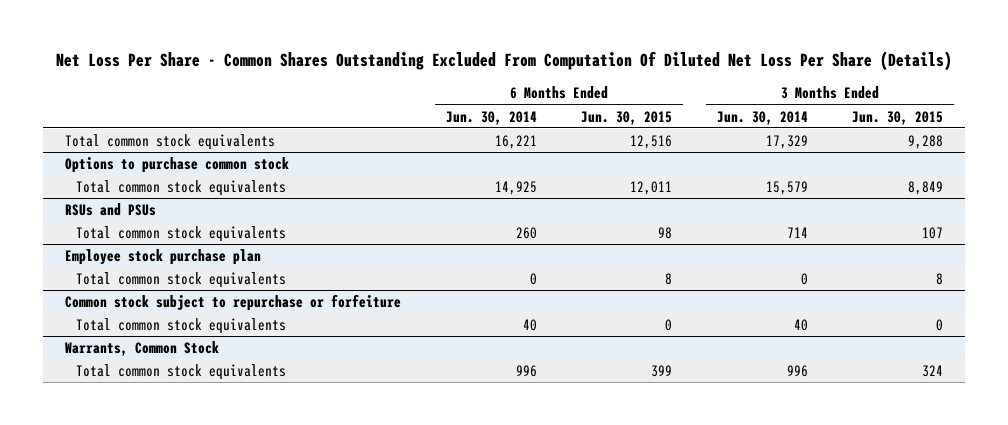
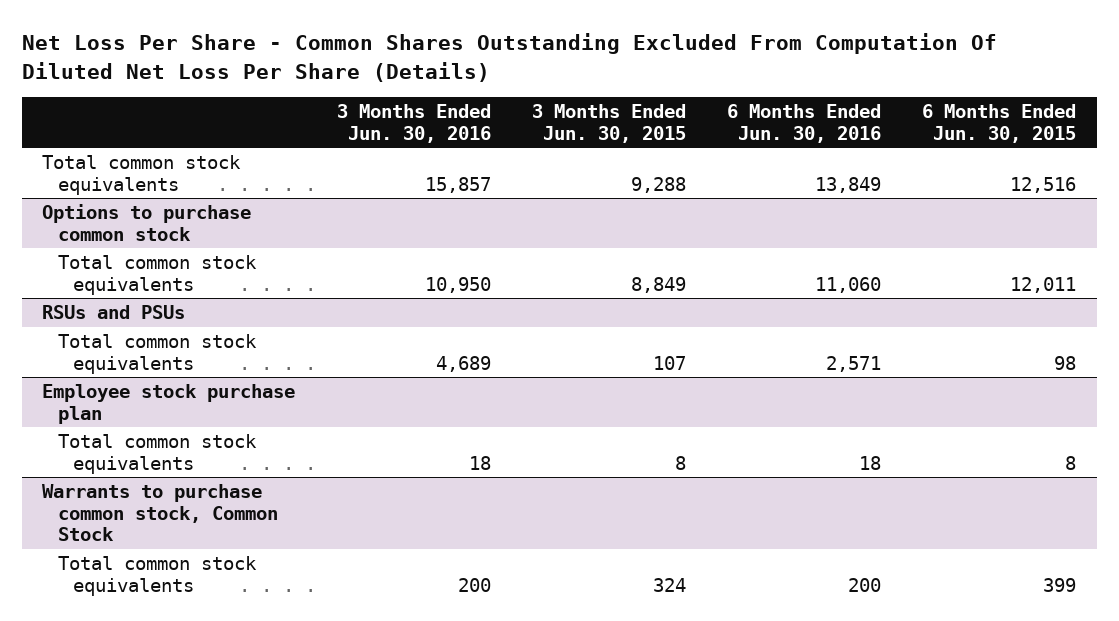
- | 6 Months Ended Jun. 30, 2014 | 6 Months Ended Jun. 30, 2015 | 3 Months Ended Jun. 30, 2014 | 3 Months Ended Jun. 30, 2015
+ | 3 Months Ended Jun. 30, 2016 | 3 Months Ended Jun. 30, 2015 | 6 Months Ended Jun. 30, 2016 | 6 Months Ended Jun. 30, 2015
- Common stock subject to repurchase or forfeiture
- Total common stock equivalents | 40 | 0 | 40 | 0
- Warrants, Common Stock
+ Warrants to purchase common stock, Common Stock

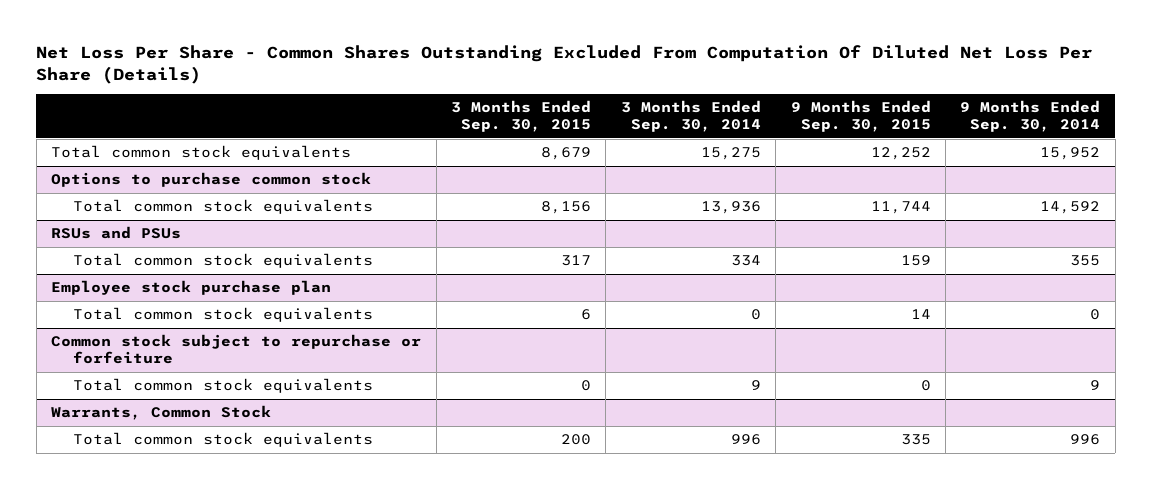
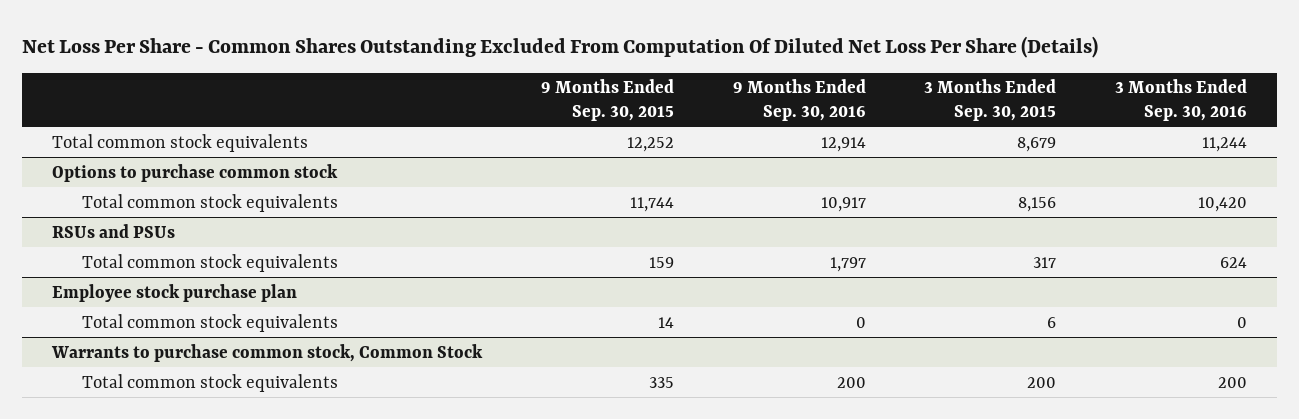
- | 3 Months Ended Sep. 30, 2015 | 3 Months Ended Sep. 30, 2014 | 9 Months Ended Sep. 30, 2015 | 9 Months Ended Sep. 30, 2014
+ | 9 Months Ended Sep. 30, 2015 | 9 Months Ended Sep. 30, 2016 | 3 Months Ended Sep. 30, 2015 | 3 Months Ended Sep. 30, 2016
- Common stock subject to repurchase or forfeiture
- Total common stock equivalents | 0 | 9 | 0 | 9
- Warrants, Common Stock
+ Warrants to purchase common stock, Common Stock

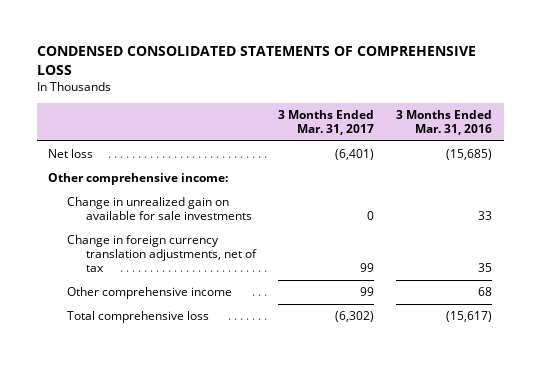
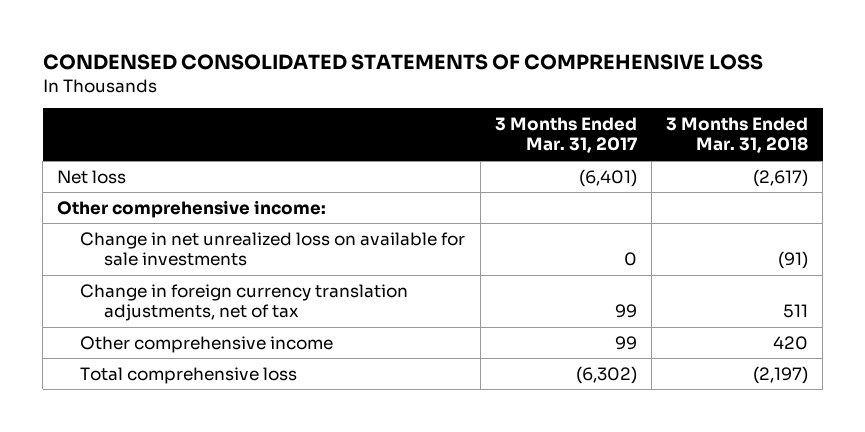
- | 3 Months Ended Mar. 31, 2017 | 3 Months Ended Mar. 31, 2016
+ | 3 Months Ended Mar. 31, 2017 | 3 Months Ended Mar. 31, 2018
- Change in unrealized gain on available for sale investments | 0 | 33
+ Change in net unrealized loss on available for sale investments | 0 | (91)

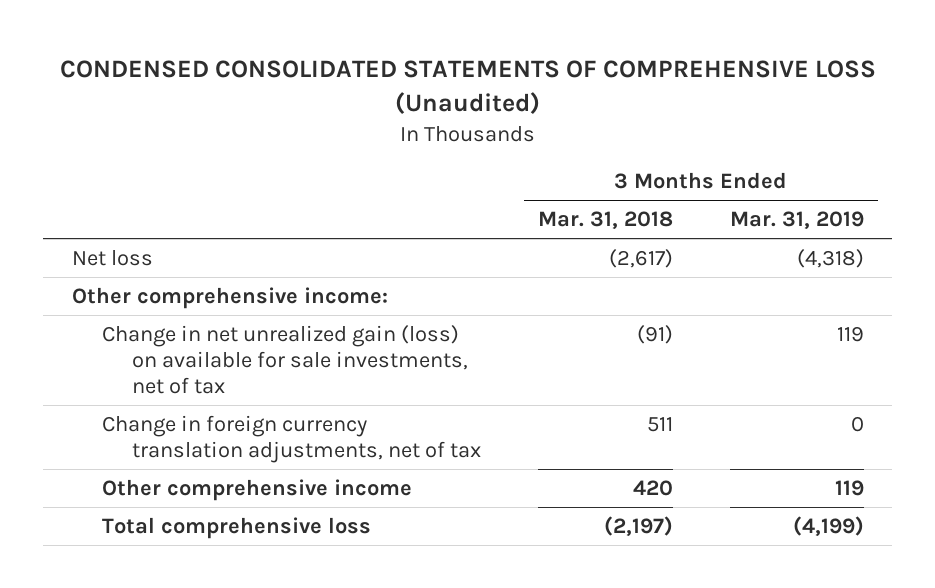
- CONDENSED CONSOLIDATED STATEMENTS OF COMPREHENSIVE LOSS
+ CONDENSED CONSOLIDATED STATEMENTS OF COMPREHENSIVE LOSS (Unaudited)
- | 3 Months Ended Mar. 31, 2017 | 3 Months Ended Mar. 31, 2018
+ | 3 Months Ended Mar. 31, 2018 | 3 Months Ended Mar. 31, 2019
- Change in net unrealized loss on available for sale investments | 0 | (91)
+ Change in net unrealized gain (loss) on available for sale investments, net of tax | (91) | 119

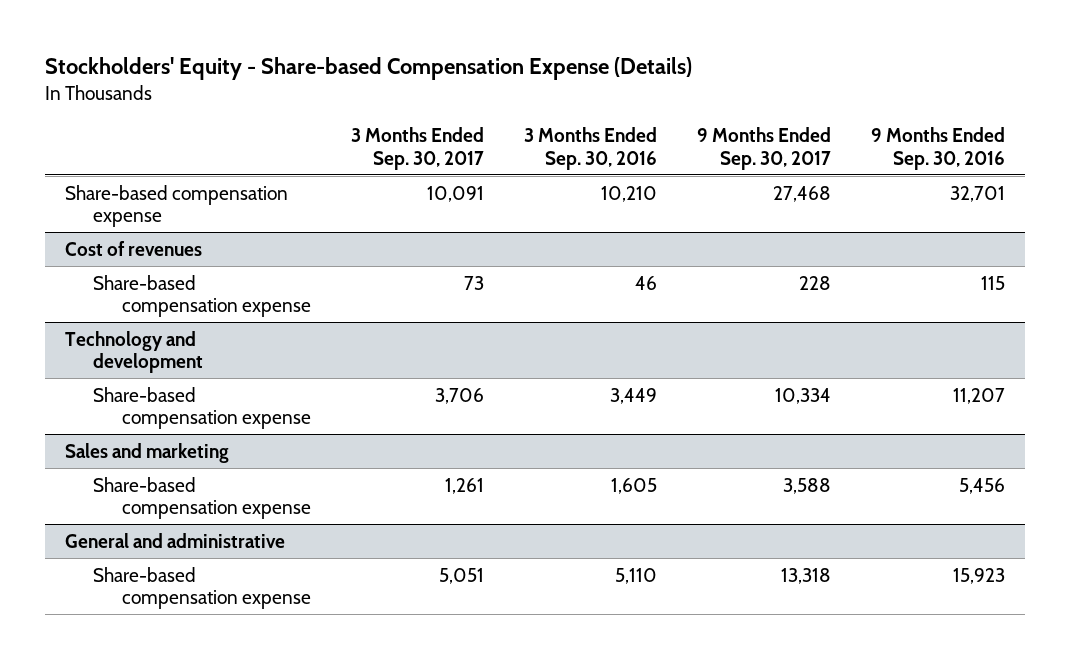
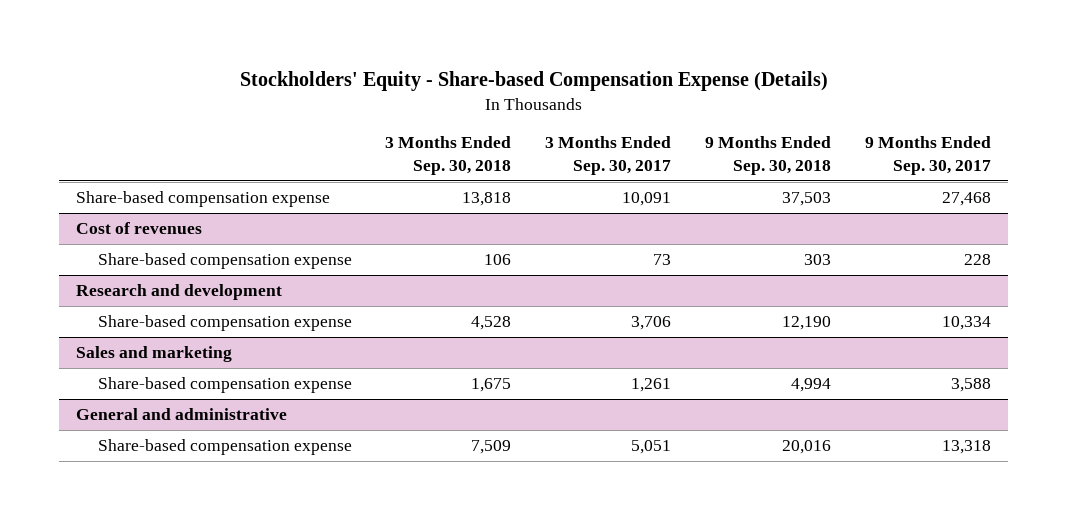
- | 3 Months Ended Sep. 30, 2017 | 3 Months Ended Sep. 30, 2016 | 9 Months Ended Sep. 30, 2017 | 9 Months Ended Sep. 30, 2016
+ | 3 Months Ended Sep. 30, 2018 | 3 Months Ended Sep. 30, 2017 | 9 Months Ended Sep. 30, 2018 | 9 Months Ended Sep. 30, 2017
- Technology and development
+ Research and development

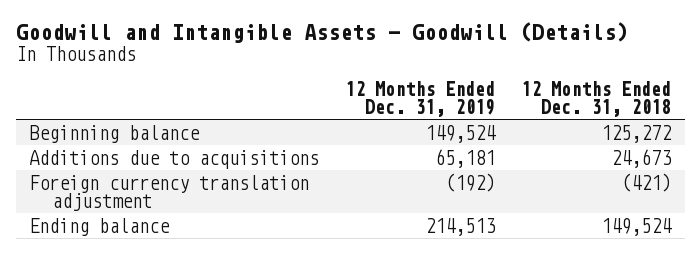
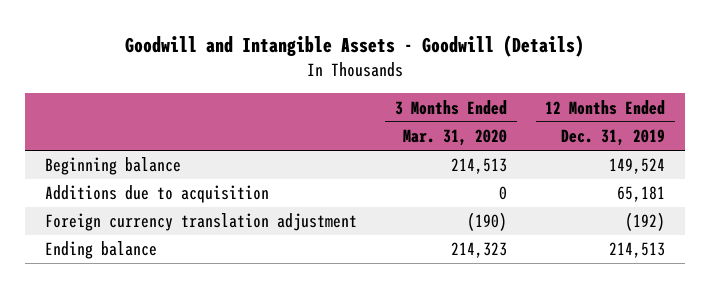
- | 12 Months Ended Dec. 31, 2019 | 12 Months Ended Dec. 31, 2018
+ | 3 Months Ended Mar. 31, 2020 | 12 Months Ended Dec. 31, 2019
- Additions due to acquisitions | 65,181 | 24,673
+ Additions due to acquisition | 0 | 65,181

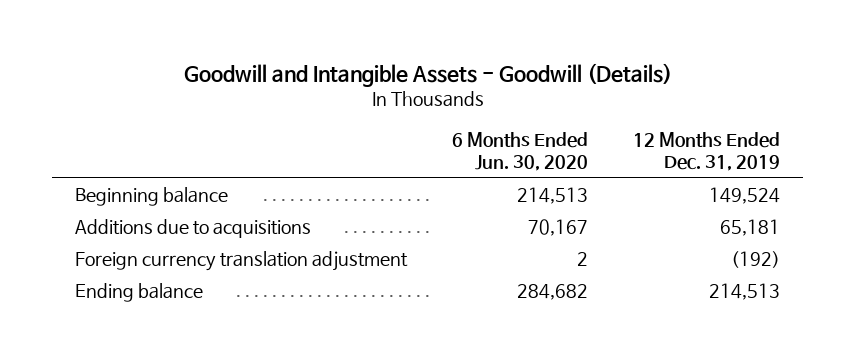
- | 3 Months Ended Mar. 31, 2020 | 12 Months Ended Dec. 31, 2019
+ | 6 Months Ended Jun. 30, 2020 | 12 Months Ended Dec. 31, 2019
- Additions due to acquisition | 0 | 65,181
+ Additions due to acquisitions | 70,167 | 65,181

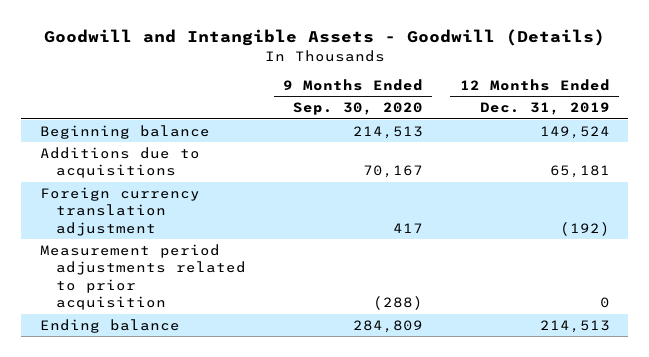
- | 6 Months Ended Jun. 30, 2020 | 12 Months Ended Dec. 31, 2019
+ | 9 Months Ended Sep. 30, 2020 | 12 Months Ended Dec. 31, 2019
+ Measurement period adjustments related to prior acquisition | (288) | 0

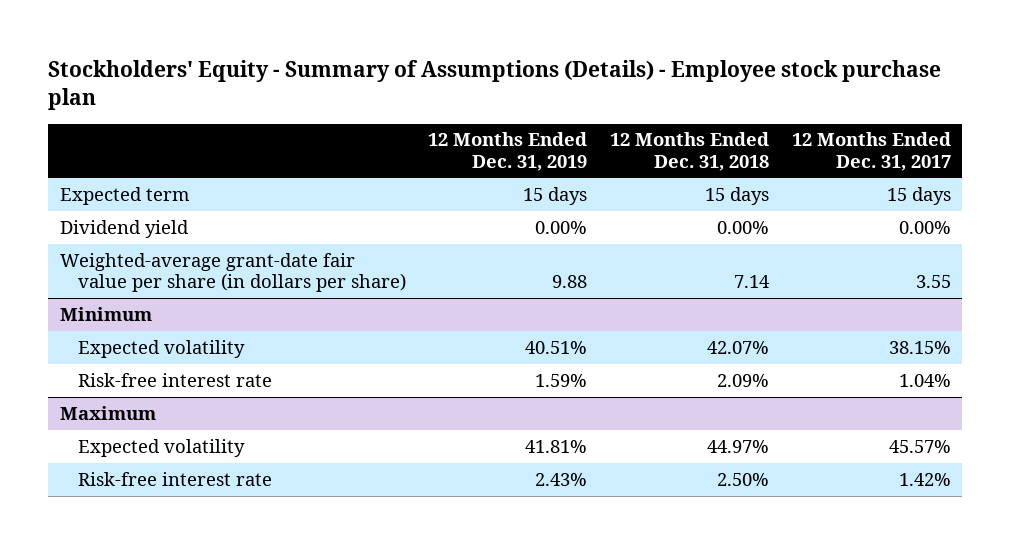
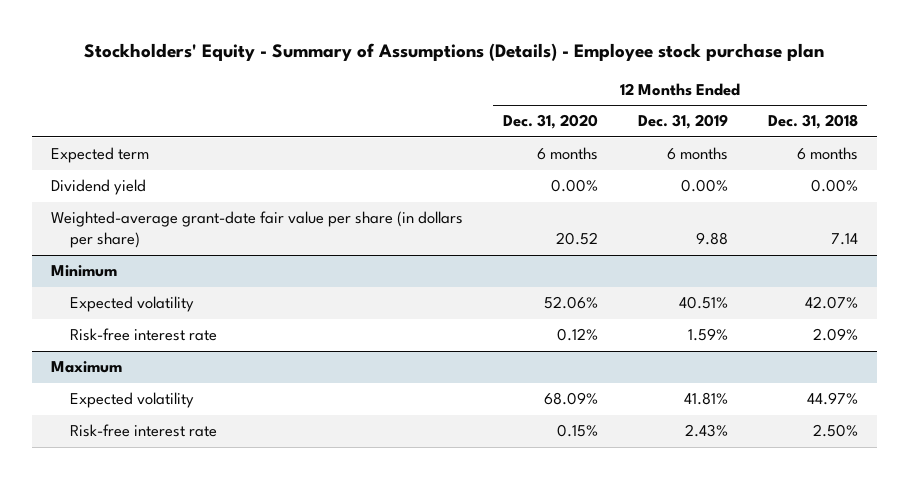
- | 12 Months Ended Dec. 31, 2019 | 12 Months Ended Dec. 31, 2018 | 12 Months Ended Dec. 31, 2017
+ | 12 Months Ended Dec. 31, 2020 | 12 Months Ended Dec. 31, 2019 | 12 Months Ended Dec. 31, 2018
- Expected term | 15 days | 15 days | 15 days
+ Expected term | 6 months | 6 months | 6 months

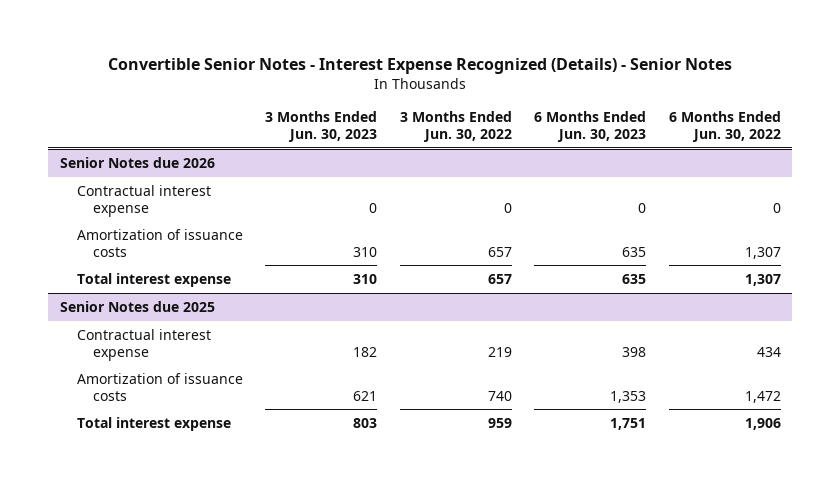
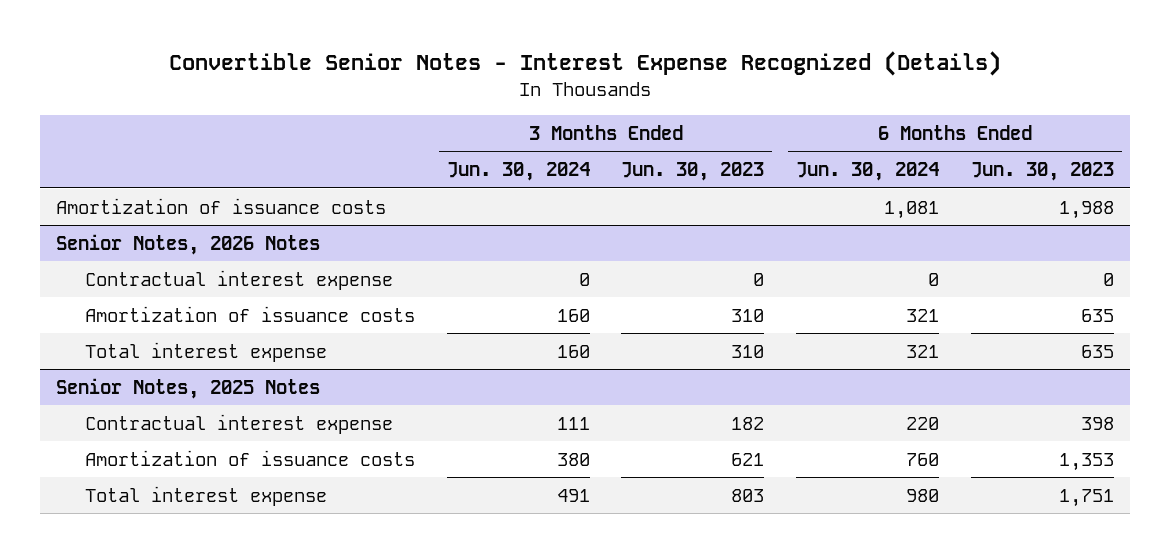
- Convertible Senior Notes - Interest Expense Recognized (Details) - Senior Notes
+ Convertible Senior Notes - Interest Expense Recognized (Details)
- | 3 Months Ended Jun. 30, 2023 | 3 Months Ended Jun. 30, 2022 | 6 Months Ended Jun. 30, 2023 | 6 Months Ended Jun. 30, 2022
+ | 3 Months Ended Jun. 30, 2024 | 3 Months Ended Jun. 30, 2023 | 6 Months Ended Jun. 30, 2024 | 6 Months Ended Jun. 30, 2023
- Senior Notes due 2026
+ Amortization of issuance costs | | | 1,081 | 1,988
+ Senior Notes, 2026 Notes
- Senior Notes due 2025
+ Senior Notes, 2025 Notes

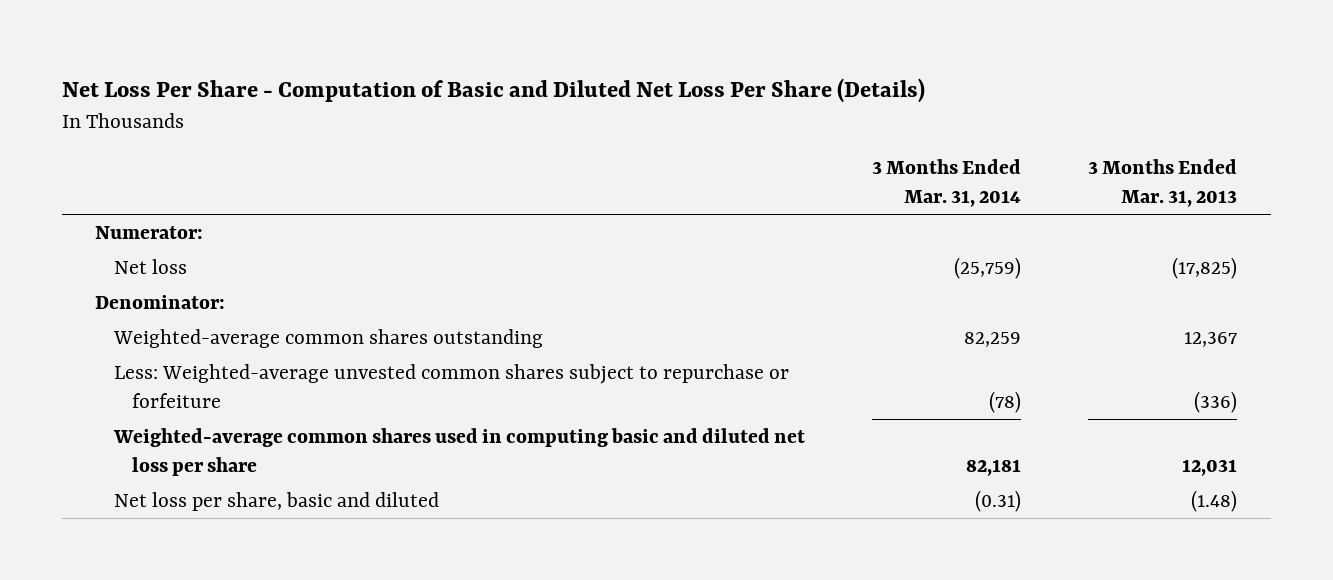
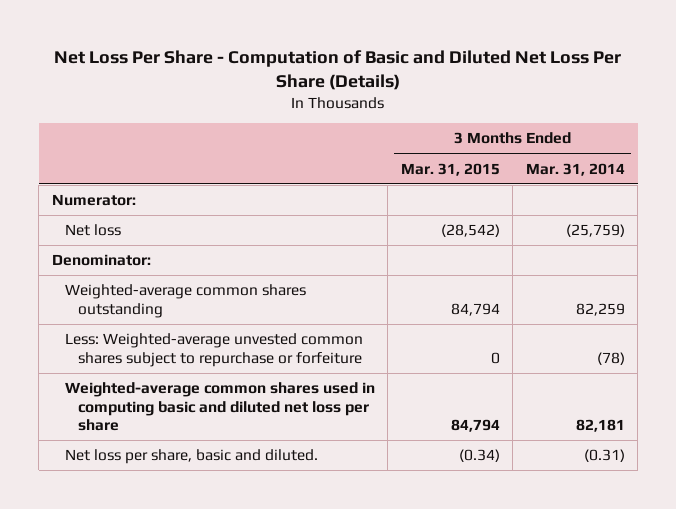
- | 3 Months Ended Mar. 31, 2014 | 3 Months Ended Mar. 31, 2013
+ | 3 Months Ended Mar. 31, 2015 | 3 Months Ended Mar. 31, 2014
- Net loss per share, basic and diluted | (0.31) | (1.48)
+ Net loss per share, basic and diluted. | (0.34) | (0.31)

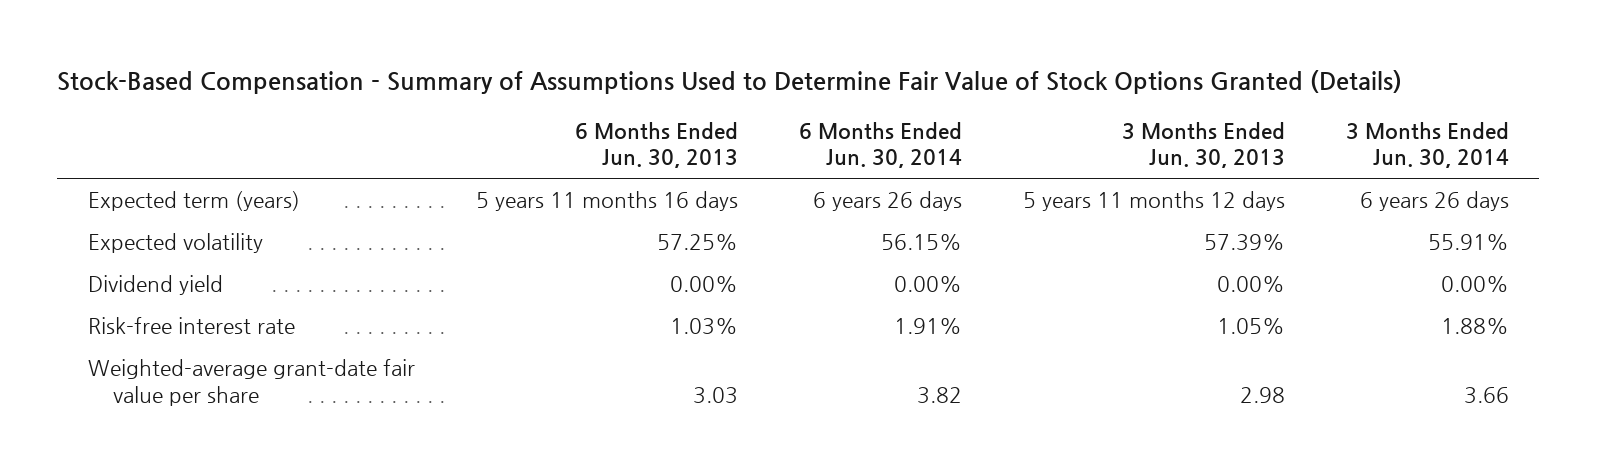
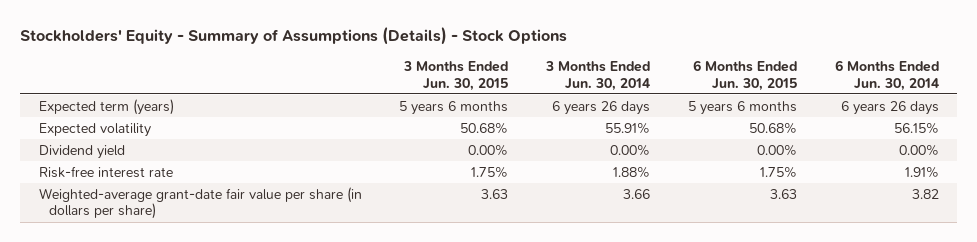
- Stock-Based Compensation - Summary of Assumptions Used to Determine Fair Value of Stock Options Granted (Details)
+ Stockholders' Equity - Summary of Assumptions (Details) - Stock Options
- | 6 Months Ended Jun. 30, 2013 | 6 Months Ended Jun. 30, 2014 | 3 Months Ended Jun. 30, 2013 | 3 Months Ended Jun. 30, 2014
+ | 3 Months Ended Jun. 30, 2015 | 3 Months Ended Jun. 30, 2014 | 6 Months Ended Jun. 30, 2015 | 6 Months Ended Jun. 30, 2014
- Weighted-average grant-date fair value per share | 3.03 | 3.82 | 2.98 | 3.66
+ Weighted-average grant-date fair value per share (in dollars per share) | 3.63 | 3.66 | 3.63 | 3.82

